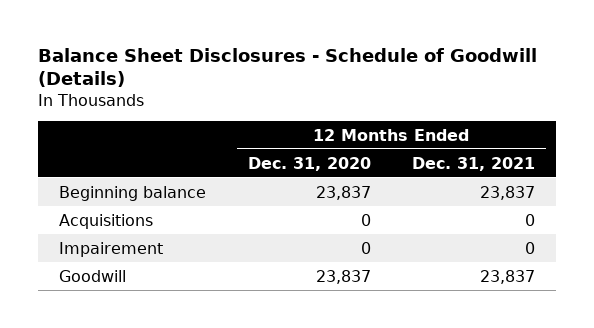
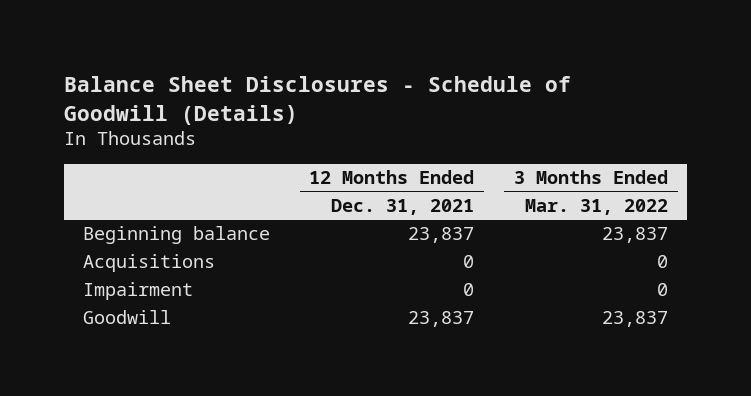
- | 12 Months Ended Dec. 31, 2020 | 12 Months Ended Dec. 31, 2021
+ | 12 Months Ended Dec. 31, 2021 | 3 Months Ended Mar. 31, 2022
- Impairement | 0 | 0
+ Impairment | 0 | 0

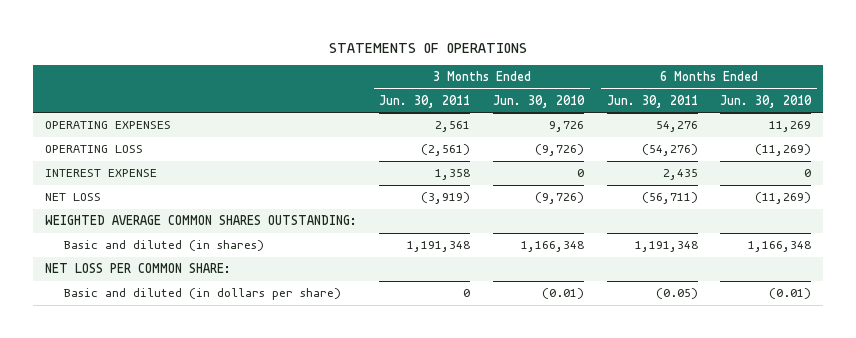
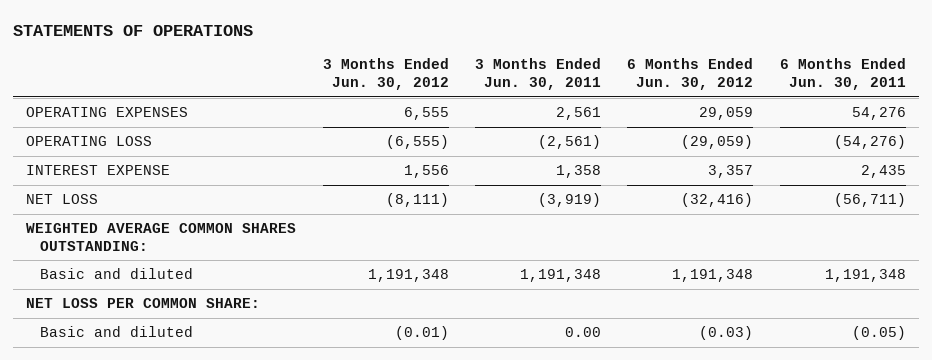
- | 3 Months Ended Jun. 30, 2011 | 3 Months Ended Jun. 30, 2010 | 6 Months Ended Jun. 30, 2011 | 6 Months Ended Jun. 30, 2010
+ | 3 Months Ended Jun. 30, 2012 | 3 Months Ended Jun. 30, 2011 | 6 Months Ended Jun. 30, 2012 | 6 Months Ended Jun. 30, 2011
- Basic and diluted (in shares) | 1,191,348 | 1,166,348 | 1,191,348 | 1,166,348
+ Basic and diluted | 1,191,348 | 1,191,348 | 1,191,348 | 1,191,348
- Basic and diluted (in dollars per share) | 0 | (0.01) | (0.05) | (0.01)
+ Basic and diluted | (0.01) | 0.00 | (0.03) | (0.05)

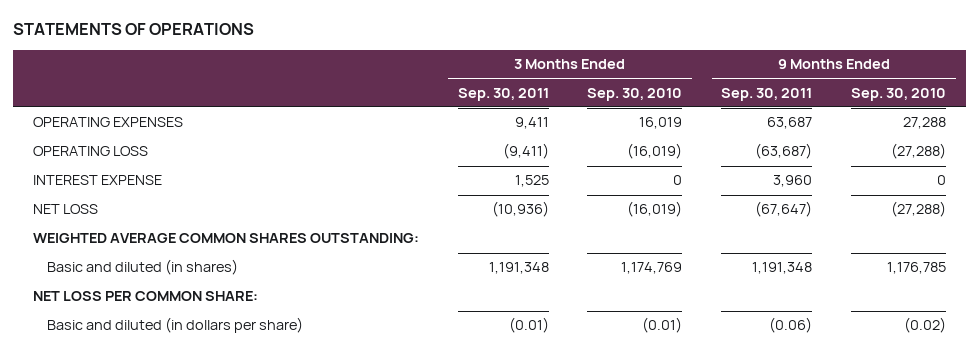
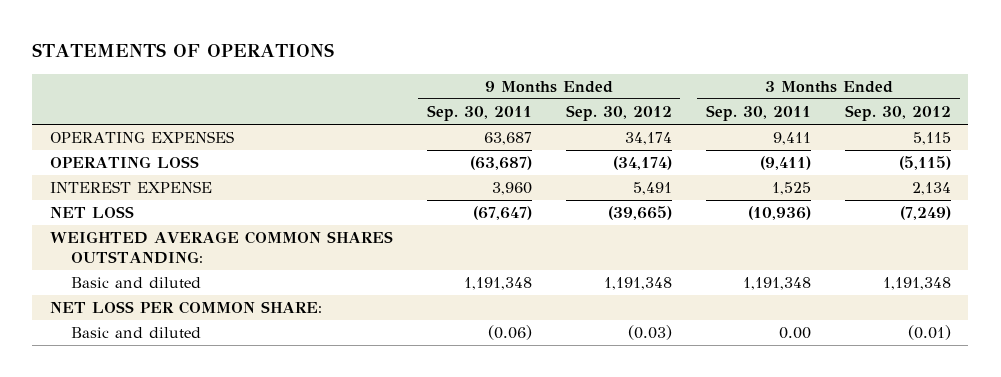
- | 3 Months Ended Sep. 30, 2011 | 3 Months Ended Sep. 30, 2010 | 9 Months Ended Sep. 30, 2011 | 9 Months Ended Sep. 30, 2010
+ | 9 Months Ended Sep. 30, 2011 | 9 Months Ended Sep. 30, 2012 | 3 Months Ended Sep. 30, 2011 | 3 Months Ended Sep. 30, 2012
- Basic and diluted (in shares) | 1,191,348 | 1,174,769 | 1,191,348 | 1,176,785
+ Basic and diluted | 1,191,348 | 1,191,348 | 1,191,348 | 1,191,348
- Basic and diluted (in dollars per share) | (0.01) | (0.01) | (0.06) | (0.02)
+ Basic and diluted | (0.06) | (0.03) | 0.00 | (0.01)

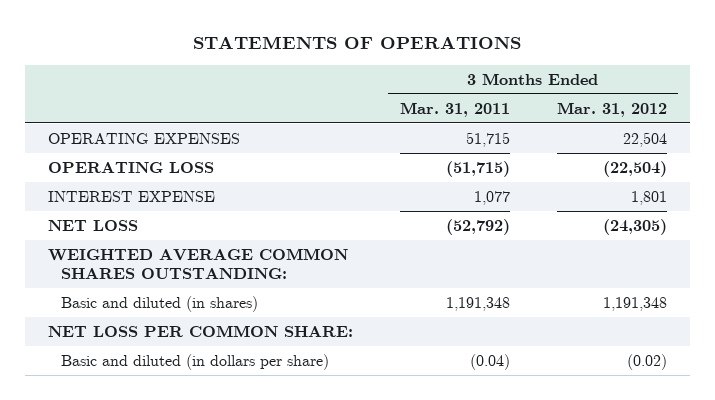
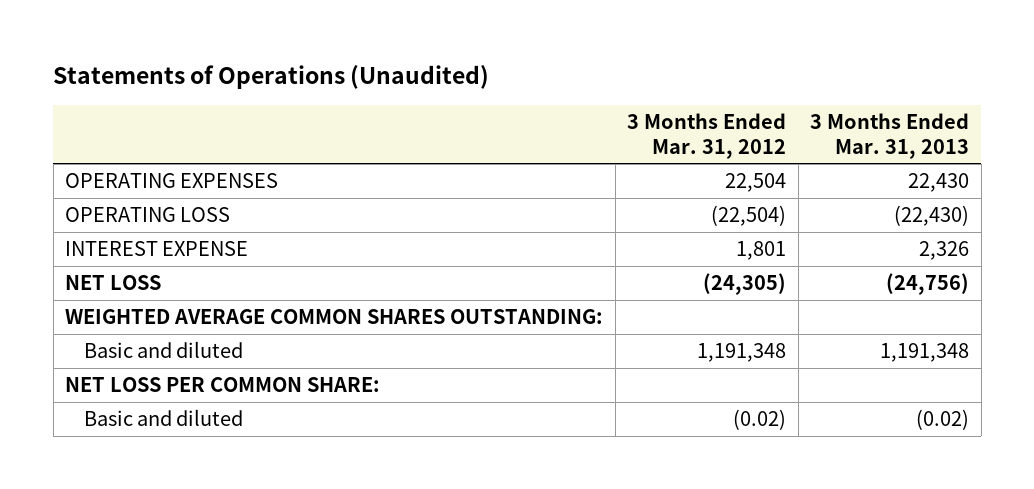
- STATEMENTS OF OPERATIONS
+ Statements of Operations (Unaudited)
- | 3 Months Ended Mar. 31, 2011 | 3 Months Ended Mar. 31, 2012
+ | 3 Months Ended Mar. 31, 2012 | 3 Months Ended Mar. 31, 2013
- Basic and diluted (in shares) | 1,191,348 | 1,191,348
+ Basic and diluted | 1,191,348 | 1,191,348
- Basic and diluted (in dollars per share) | (0.04) | (0.02)
+ Basic and diluted | (0.02) | (0.02)

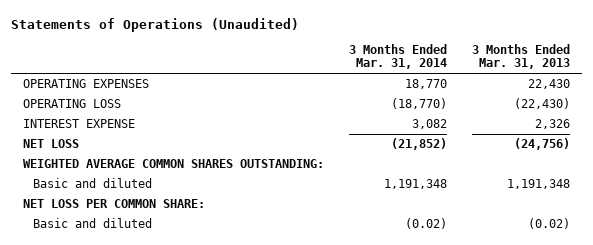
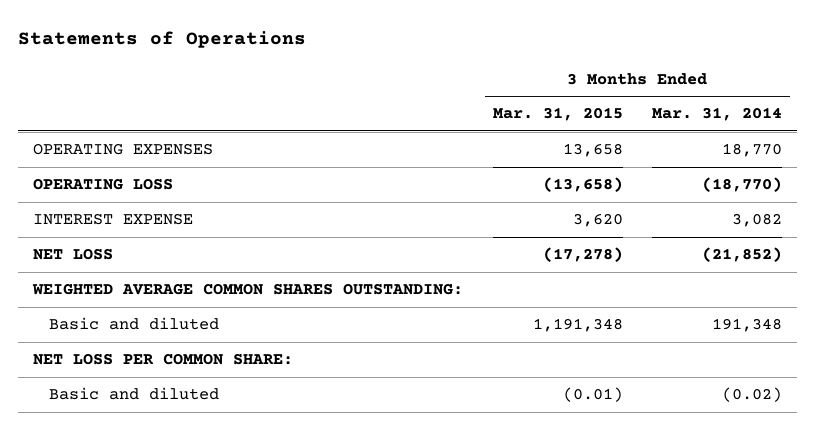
- Statements of Operations (Unaudited)
+ Statements of Operations
- | 3 Months Ended Mar. 31, 2014 | 3 Months Ended Mar. 31, 2013
+ | 3 Months Ended Mar. 31, 2015 | 3 Months Ended Mar. 31, 2014
- Basic and diluted | 1,191,348 | 1,191,348
+ Basic and diluted | 1,191,348 | 191,348

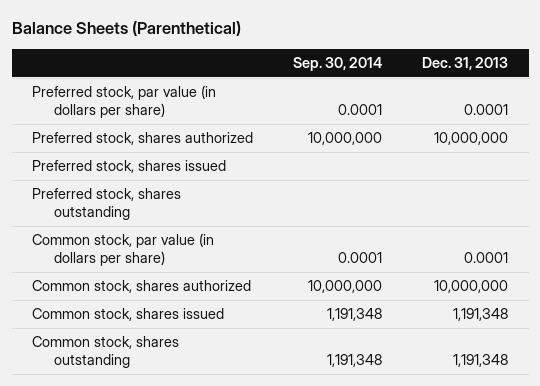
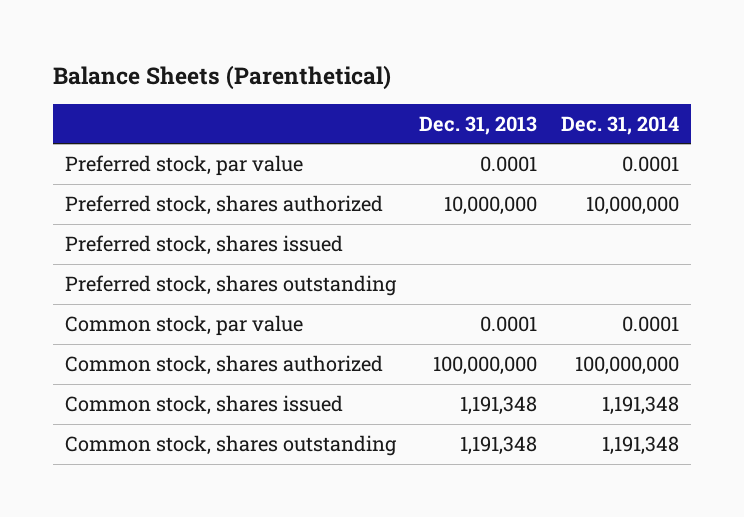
- | Sep. 30, 2014 | Dec. 31, 2013
+ | Dec. 31, 2013 | Dec. 31, 2014
- Preferred stock, par value (in dollars per share) | 0.0001 | 0.0001
+ Preferred stock, par value | 0.0001 | 0.0001
- Common stock, par value (in dollars per share) | 0.0001 | 0.0001
- Common stock, shares authorized | 10,000,000 | 10,000,000
+ Common stock, par value | 0.0001 | 0.0001
+ Common stock, shares authorized | 100,000,000 | 100,000,000

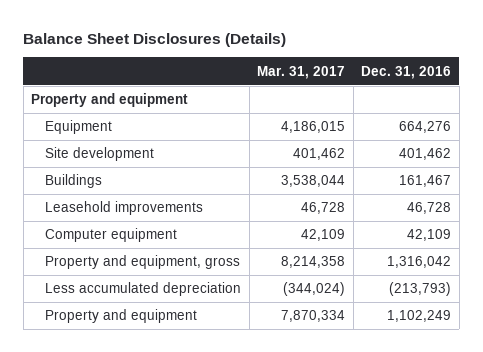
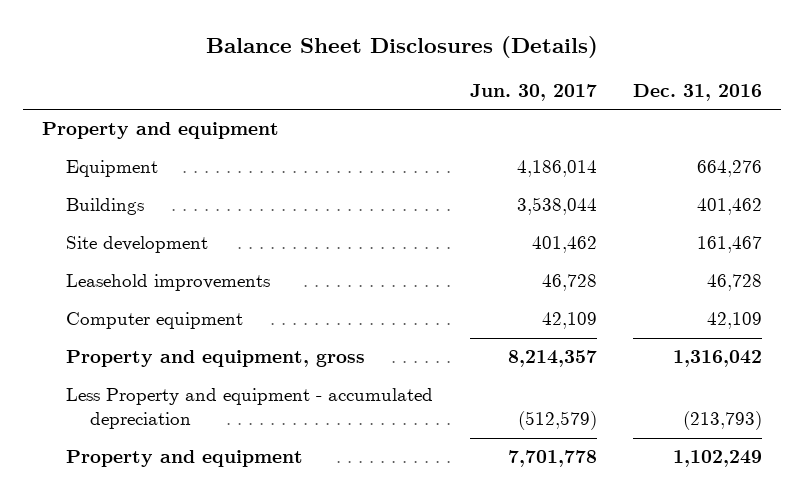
- | Mar. 31, 2017 | Dec. 31, 2016
+ | Jun. 30, 2017 | Dec. 31, 2016
- Site development | 401,462 | 401,462
- Buildings | 3,538,044 | 161,467
+ Buildings | 3,538,044 | 401,462
+ Site development | 401,462 | 161,467
- Less accumulated depreciation | (344,024) | (213,793)
+ Less Property and equipment - accumulated depreciation | (512,579) | (213,793)

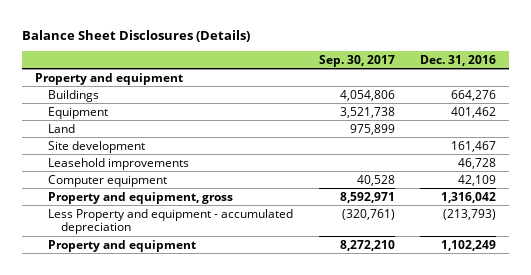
- | Jun. 30, 2017 | Dec. 31, 2016
+ | Sep. 30, 2017 | Dec. 31, 2016
- Equipment | 4,186,014 | 664,276
- Buildings | 3,538,044 | 401,462
+ Buildings | 4,054,806 | 664,276
+ Equipment | 3,521,738 | 401,462
+ Land | 975,899 |

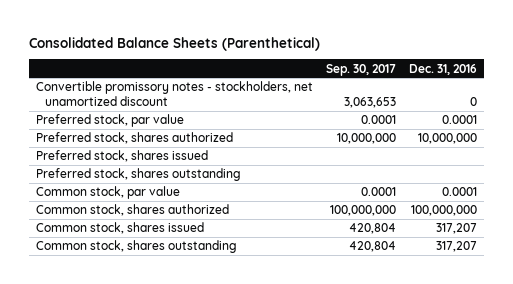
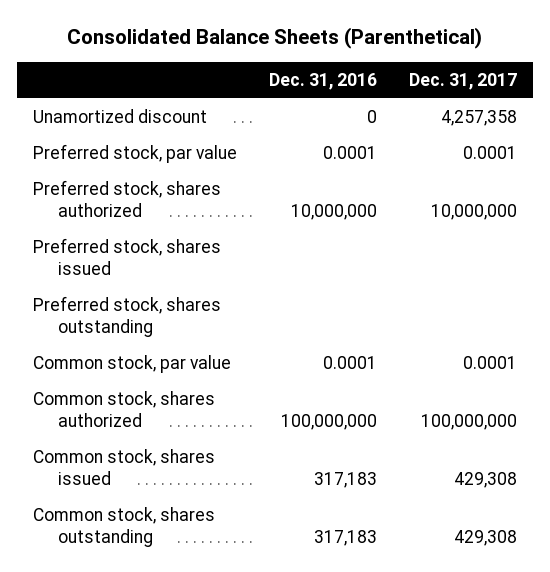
- | Sep. 30, 2017 | Dec. 31, 2016
+ | Dec. 31, 2016 | Dec. 31, 2017
- Convertible promissory notes - stockholders, net unamortized discount | 3,063,653 | 0
+ Unamortized discount | 0 | 4,257,358
- Common stock, shares issued | 420,804 | 317,207
- Common stock, shares outstanding | 420,804 | 317,207
+ Common stock, shares issued | 317,183 | 429,308
+ Common stock, shares outstanding | 317,183 | 429,308

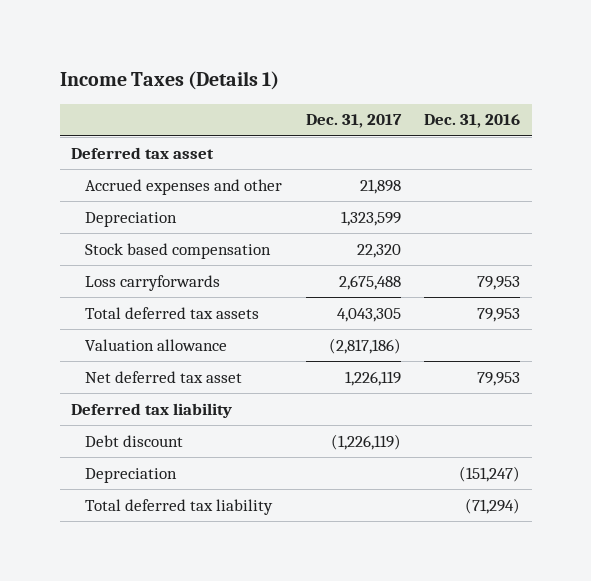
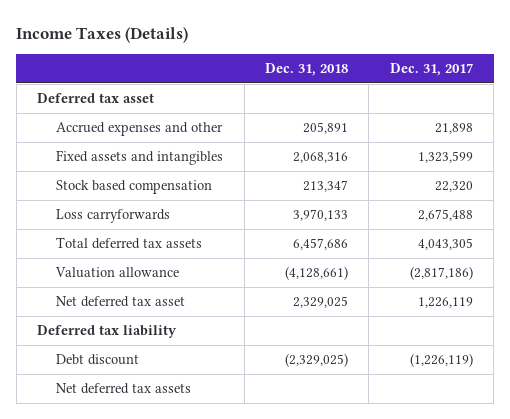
- Income Taxes (Details 1)
+ Income Taxes (Details)
- | Dec. 31, 2017 | Dec. 31, 2016
+ | Dec. 31, 2018 | Dec. 31, 2017
- Depreciation | 1,323,599 |
+ Fixed assets and intangibles | 2,068,316 | 1,323,599
- Depreciation | | (151,247)
- Total deferred tax liability | | (71,294)
+ Net deferred tax assets

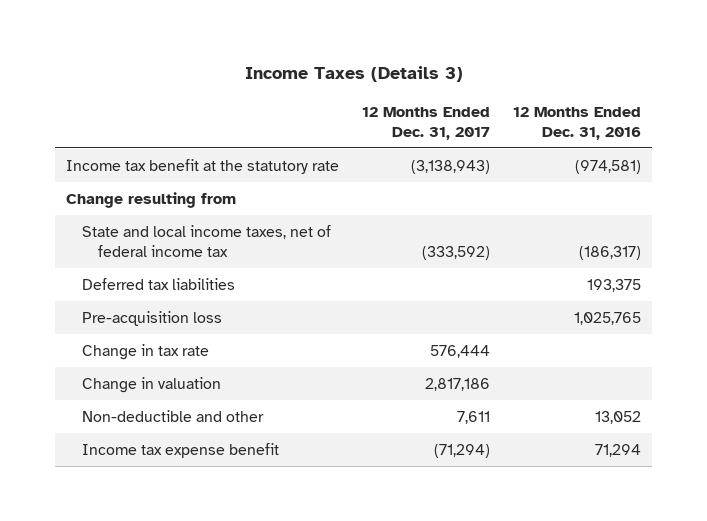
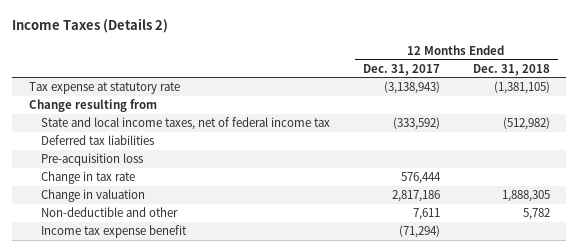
- Income Taxes (Details 3)
+ Income Taxes (Details 2)
- | 12 Months Ended Dec. 31, 2017 | 12 Months Ended Dec. 31, 2016
+ | 12 Months Ended Dec. 31, 2017 | 12 Months Ended Dec. 31, 2018
- Income tax benefit at the statutory rate | (3,138,943) | (974,581)
+ Tax expense at statutory rate | (3,138,943) | (1,381,105)

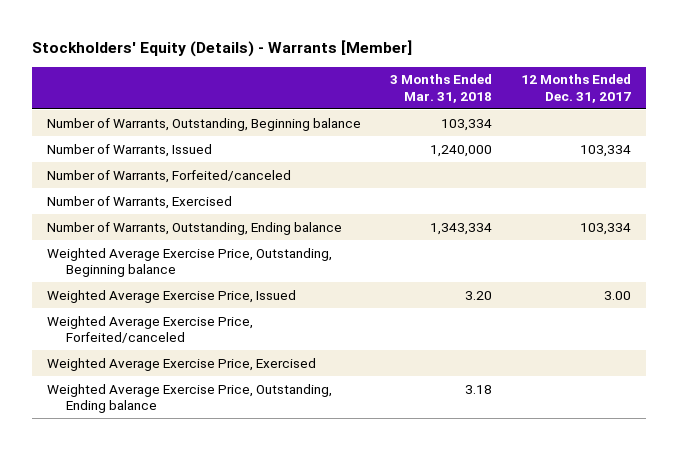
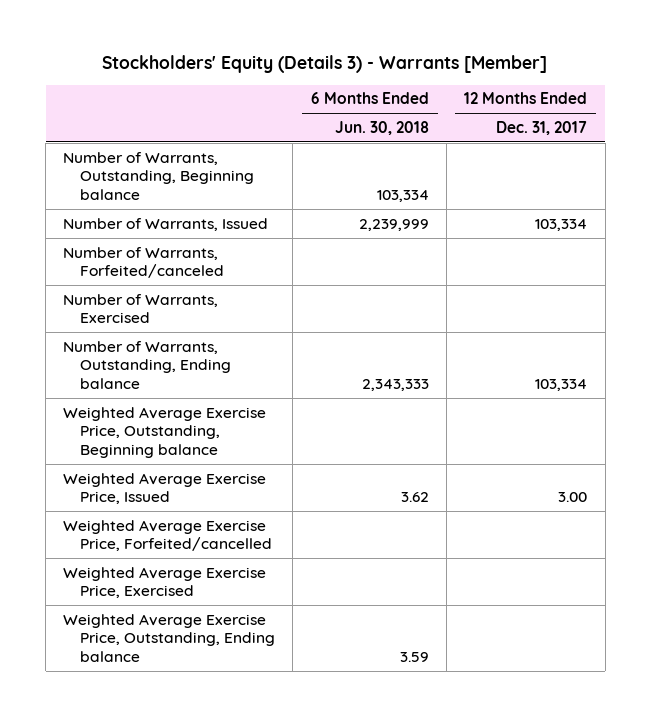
- Stockholders' Equity (Details) - Warrants [Member]
+ Stockholders' Equity (Details 3) - Warrants [Member]
- | 3 Months Ended Mar. 31, 2018 | 12 Months Ended Dec. 31, 2017
+ | 6 Months Ended Jun. 30, 2018 | 12 Months Ended Dec. 31, 2017
- Weighted Average Exercise Price, Forfeited/canceled
+ Weighted Average Exercise Price, Forfeited/cancelled

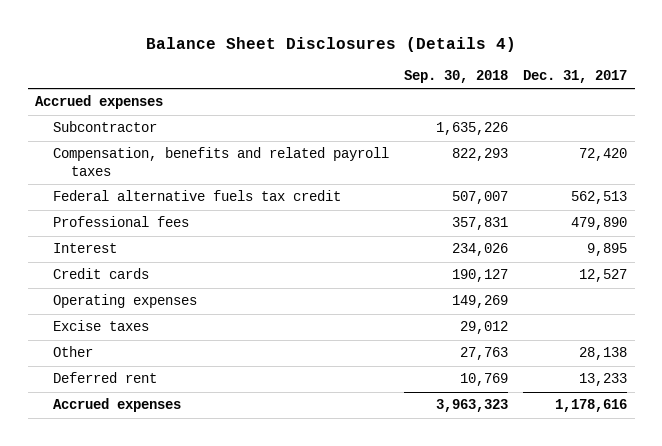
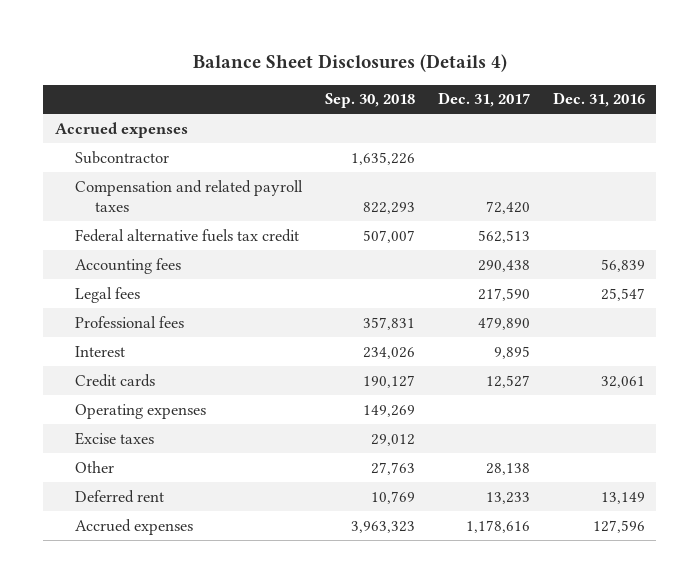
- | Sep. 30, 2018 | Dec. 31, 2017
+ | Sep. 30, 2018 | Dec. 31, 2017 | Dec. 31, 2016
- Compensation, benefits and related payroll taxes | 822,293 | 72,420
+ Compensation and related payroll taxes | 822,293 | 72,420 |
+ Accounting fees | | 290,438 | 56,839
+ Legal fees | | 217,590 | 25,547

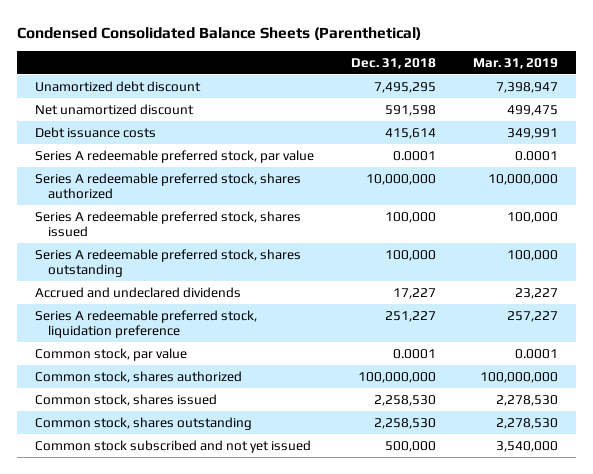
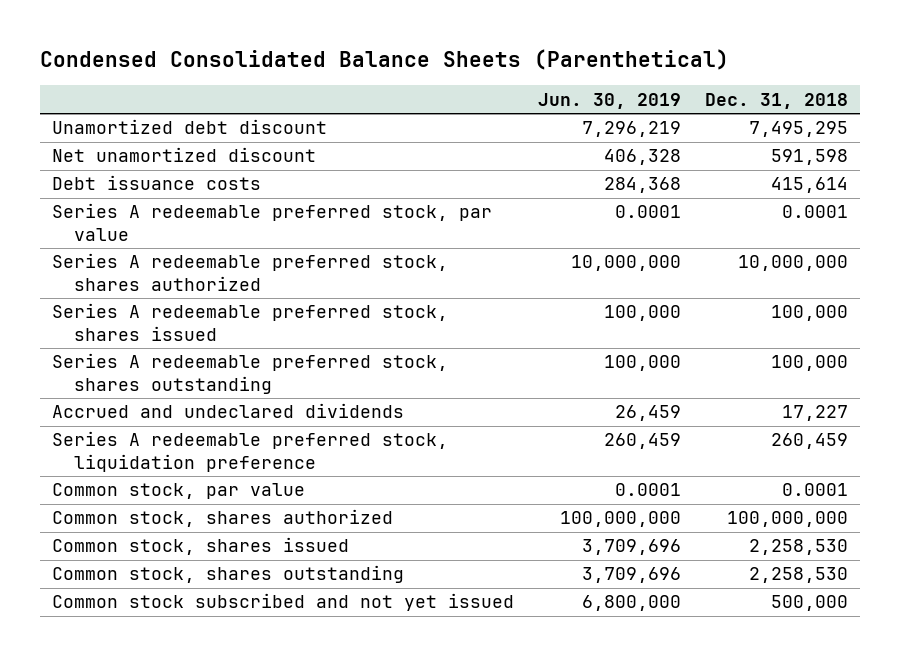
- | Dec. 31, 2018 | Mar. 31, 2019
+ | Jun. 30, 2019 | Dec. 31, 2018
- Series A redeemable preferred stock, liquidation preference | 251,227 | 257,227
+ Series A redeemable preferred stock, liquidation preference | 260,459 | 260,459

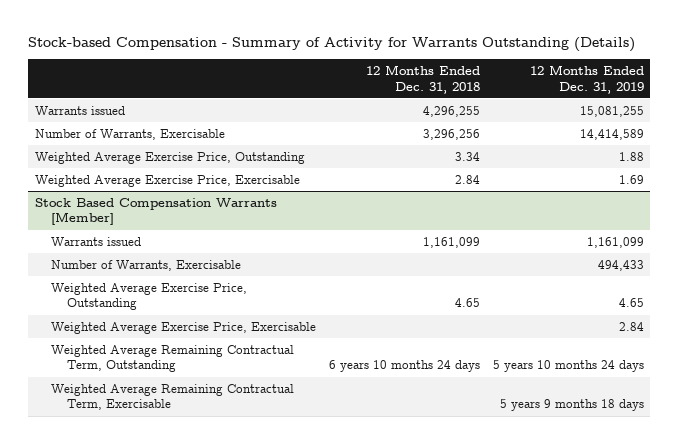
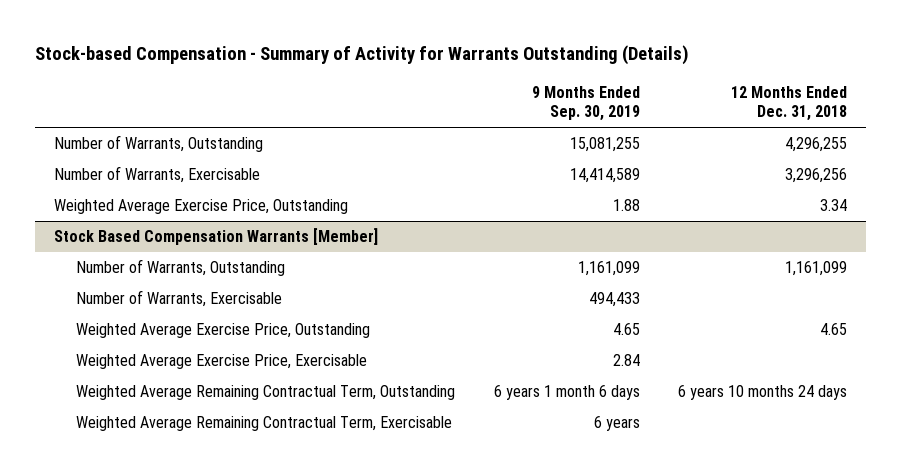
- | 12 Months Ended Dec. 31, 2018 | 12 Months Ended Dec. 31, 2019
+ | 9 Months Ended Sep. 30, 2019 | 12 Months Ended Dec. 31, 2018
- Warrants issued | 4,296,255 | 15,081,255
+ Number of Warrants, Outstanding | 15,081,255 | 4,296,255
- Weighted Average Exercise Price, Exercisable | 2.84 | 1.69
@ Stock Based Compensation Warrants [Member]
- Warrants issued | 1,161,099 | 1,161,099
+ Number of Warrants, Outstanding | 1,161,099 | 1,161,099

